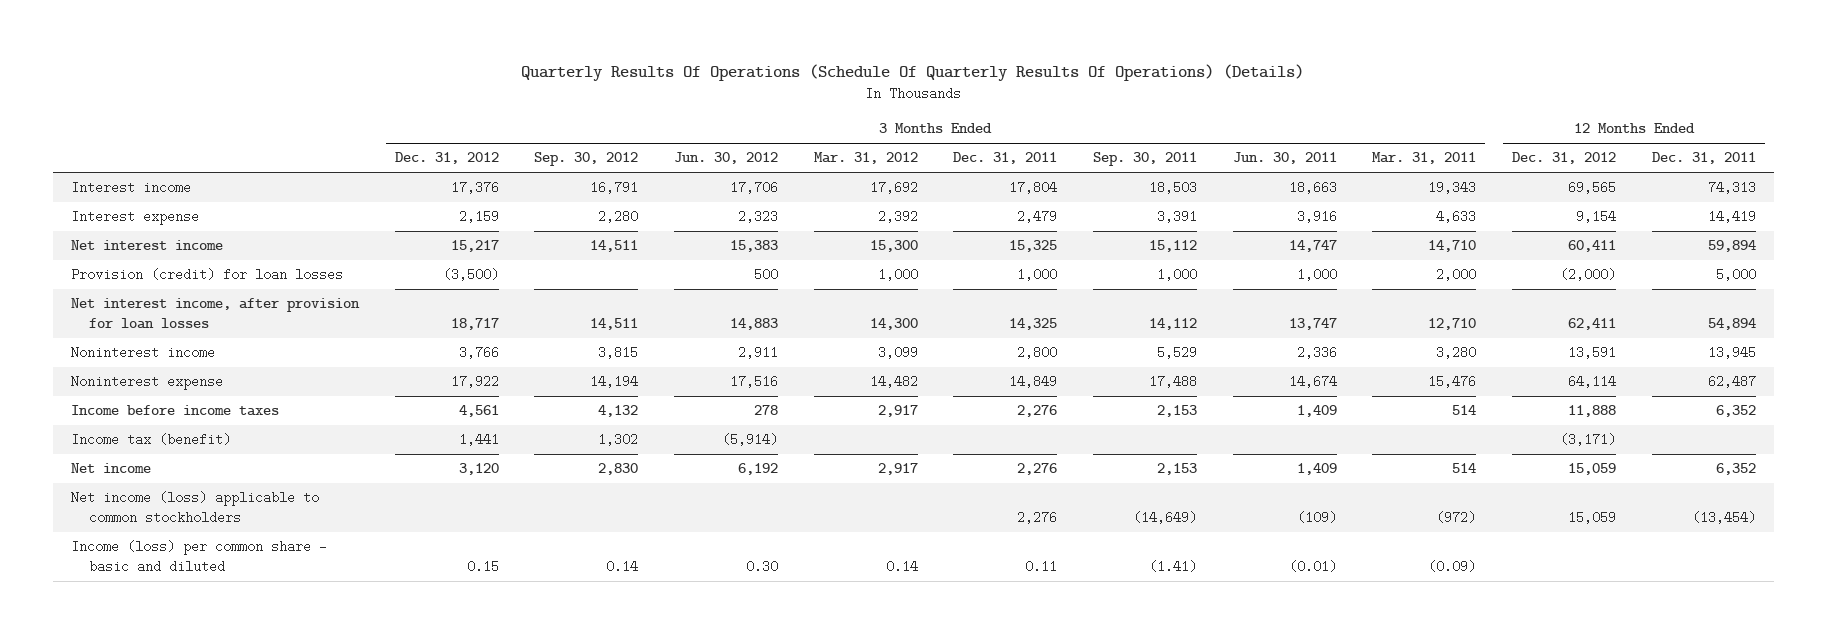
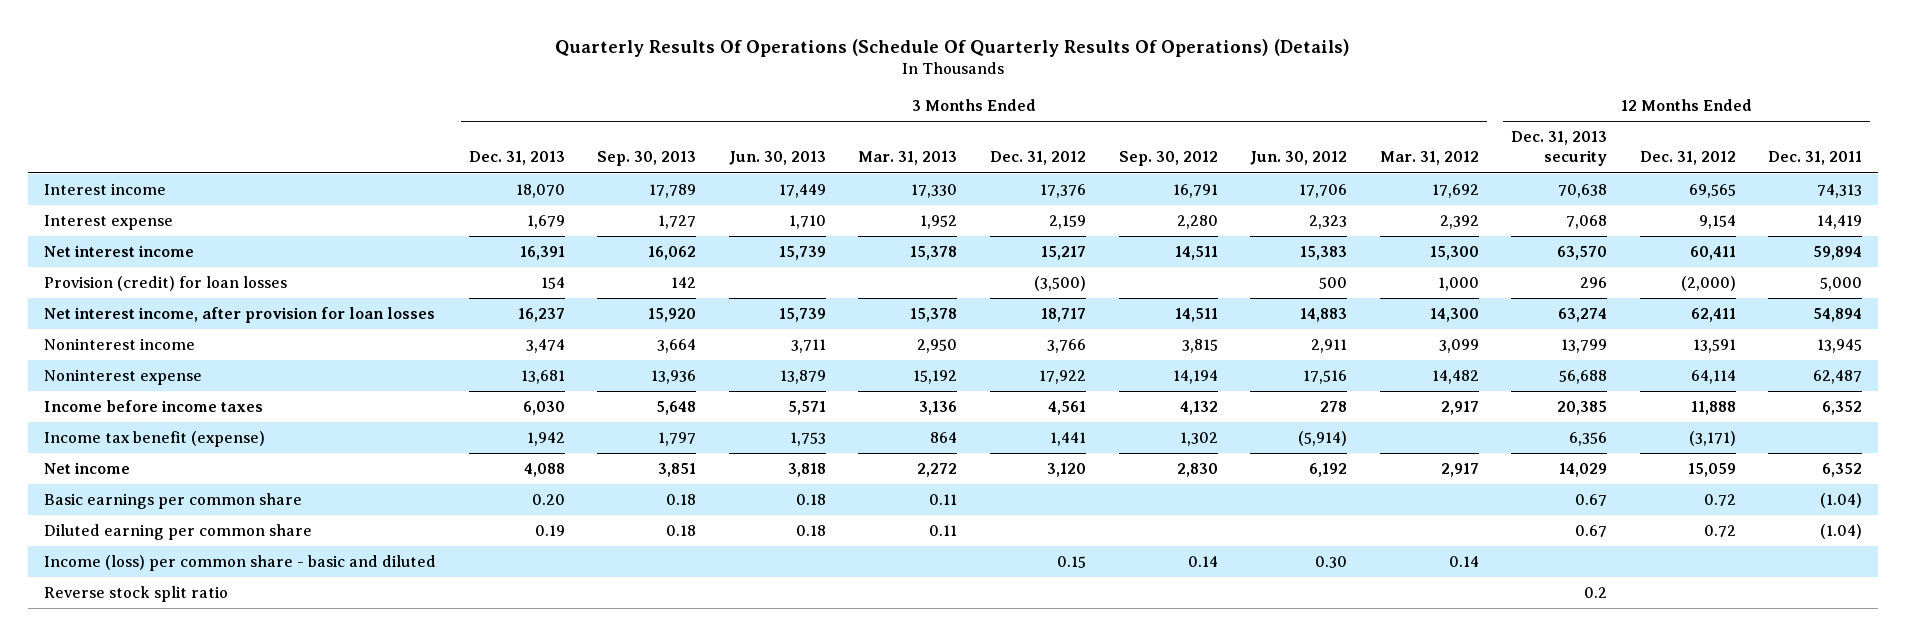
- | 3 Months Ended Dec. 31, 2012 | 3 Months Ended Sep. 30, 2012 | 3 Months Ended Jun. 30, 2012 | 3 Months Ended Mar. 31, 2012 | 3 Months Ended Dec. 31, 2011 | 3 Months Ended Sep. 30, 2011 | 3 Months Ended Jun. 30, 2011 | 3 Months Ended Mar. 31, 2011 | 12 Months Ended Dec. 31, 2012 | 12 Months Ended Dec. 31, 2011
+ | 3 Months Ended Dec. 31, 2013 | 3 Months Ended Sep. 30, 2013 | 3 Months Ended Jun. 30, 2013 | 3 Months Ended Mar. 31, 2013 | 3 Months Ended Dec. 31, 2012 | 3 Months Ended Sep. 30, 2012 | 3 Months Ended Jun. 30, 2012 | 3 Months Ended Mar. 31, 2012 | 12 Months Ended Dec. 31, 2013 security | 12 Months Ended Dec. 31, 2012 | 12 Months Ended Dec. 31, 2011
- Income tax (benefit) | 1,441 | 1,302 | (5,914) | | | | | | (3,171) |
+ Income tax benefit (expense) | 1,942 | 1,797 | 1,753 | 864 | 1,441 | 1,302 | (5,914) | | 6,356 | (3,171) |
- Net income (loss) applicable to common stockholders | | | | | 2,276 | (14,649) | (109) | (972) | 15,059 | (13,454)
+ Basic earnings per common share | 0.20 | 0.18 | 0.18 | 0.11 | | | | | 0.67 | 0.72 | (1.04)
+ Diluted earning per common share | 0.19 | 0.18 | 0.18 | 0.11 | | | | | 0.67 | 0.72 | (1.04)
+ Reverse stock split ratio | | | | | | | | | 0.2 | |

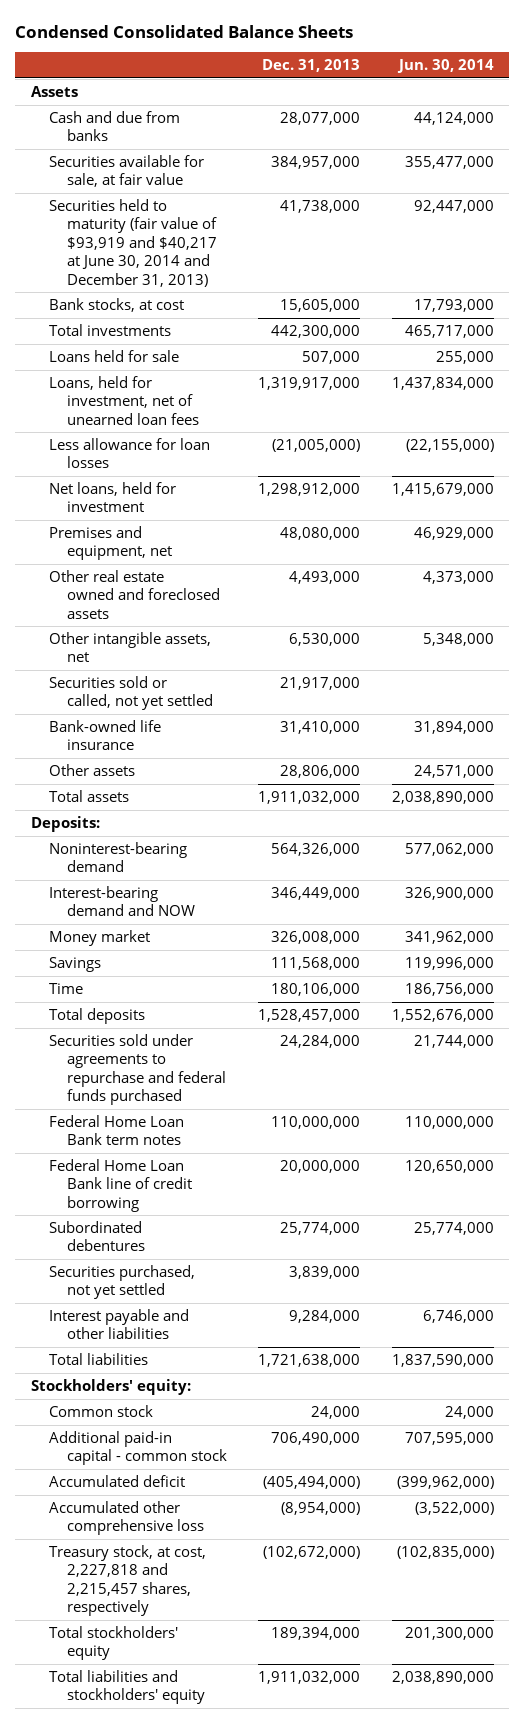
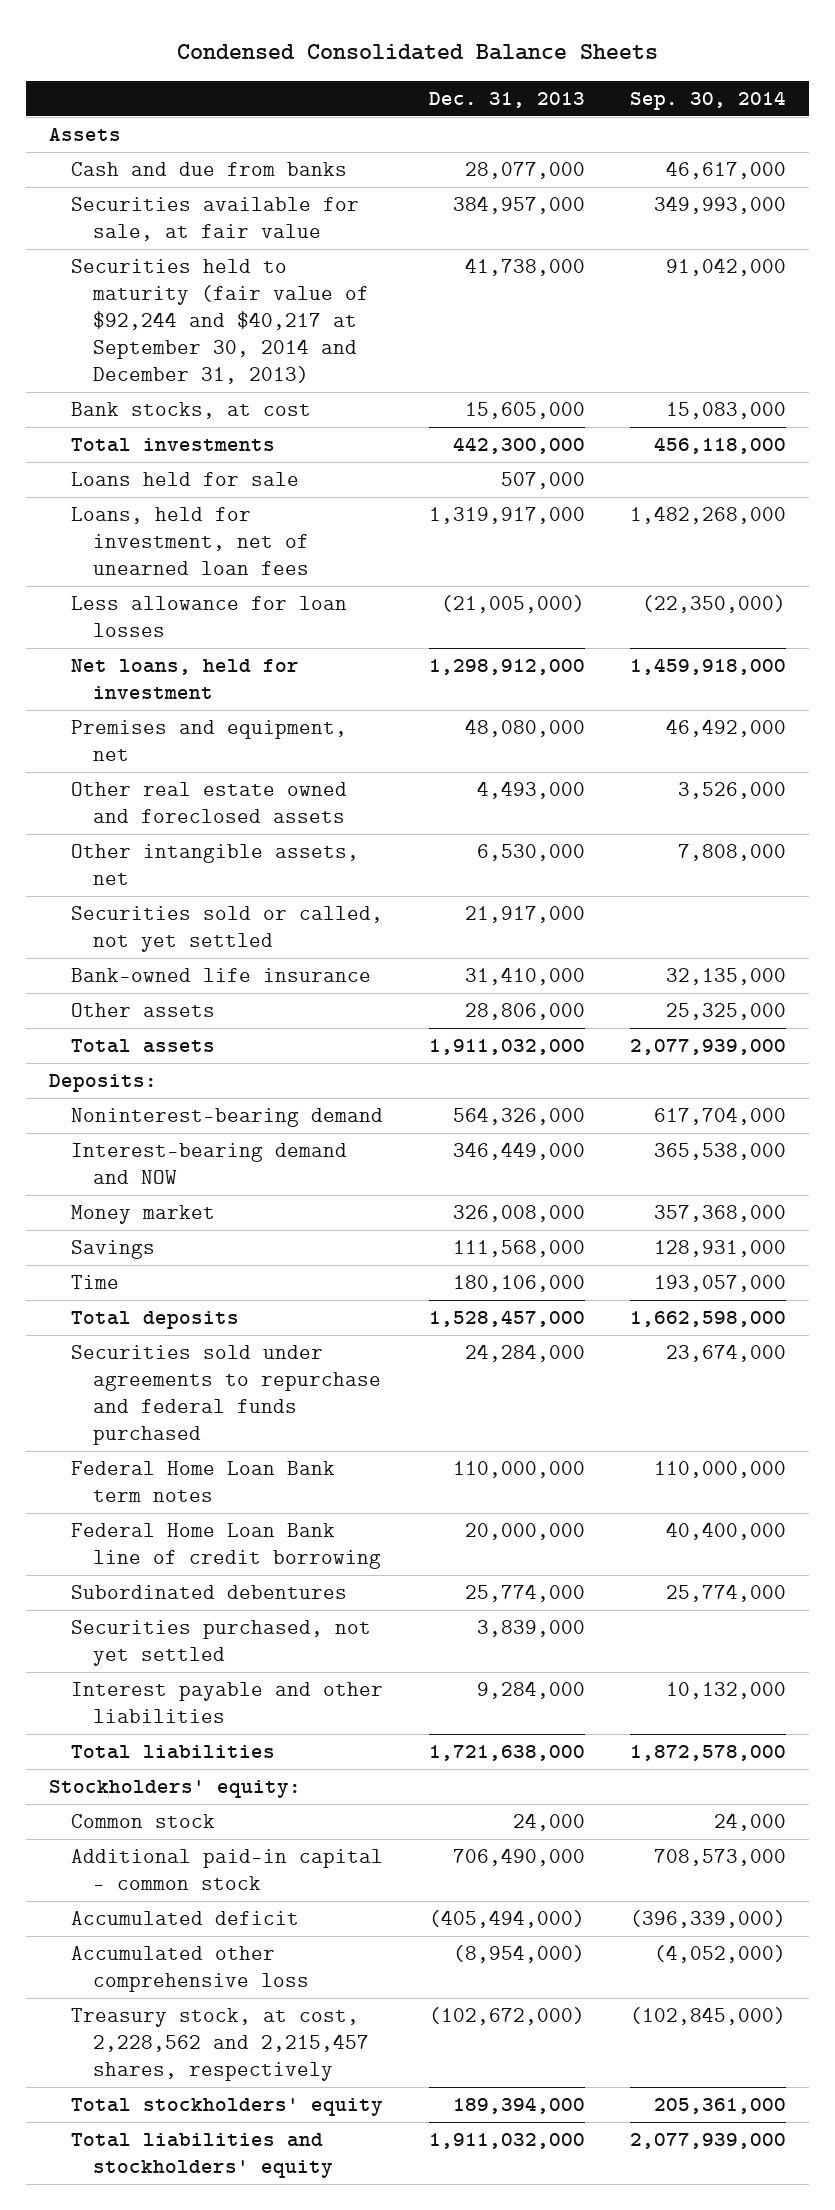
- | Dec. 31, 2013 | Jun. 30, 2014
+ | Dec. 31, 2013 | Sep. 30, 2014
- Securities held to maturity (fair value of $93,919 and $40,217 at June 30, 2014 and December 31, 2013) | 41,738,000 | 92,447,000
+ Securities held to maturity (fair value of $92,244 and $40,217 at September 30, 2014 and December 31, 2013) | 41,738,000 | 91,042,000
- Treasury stock, at cost, 2,227,818 and 2,215,457 shares, respectively | (102,672,000) | (102,835,000)
+ Treasury stock, at cost, 2,228,562 and 2,215,457 shares, respectively | (102,672,000) | (102,845,000)

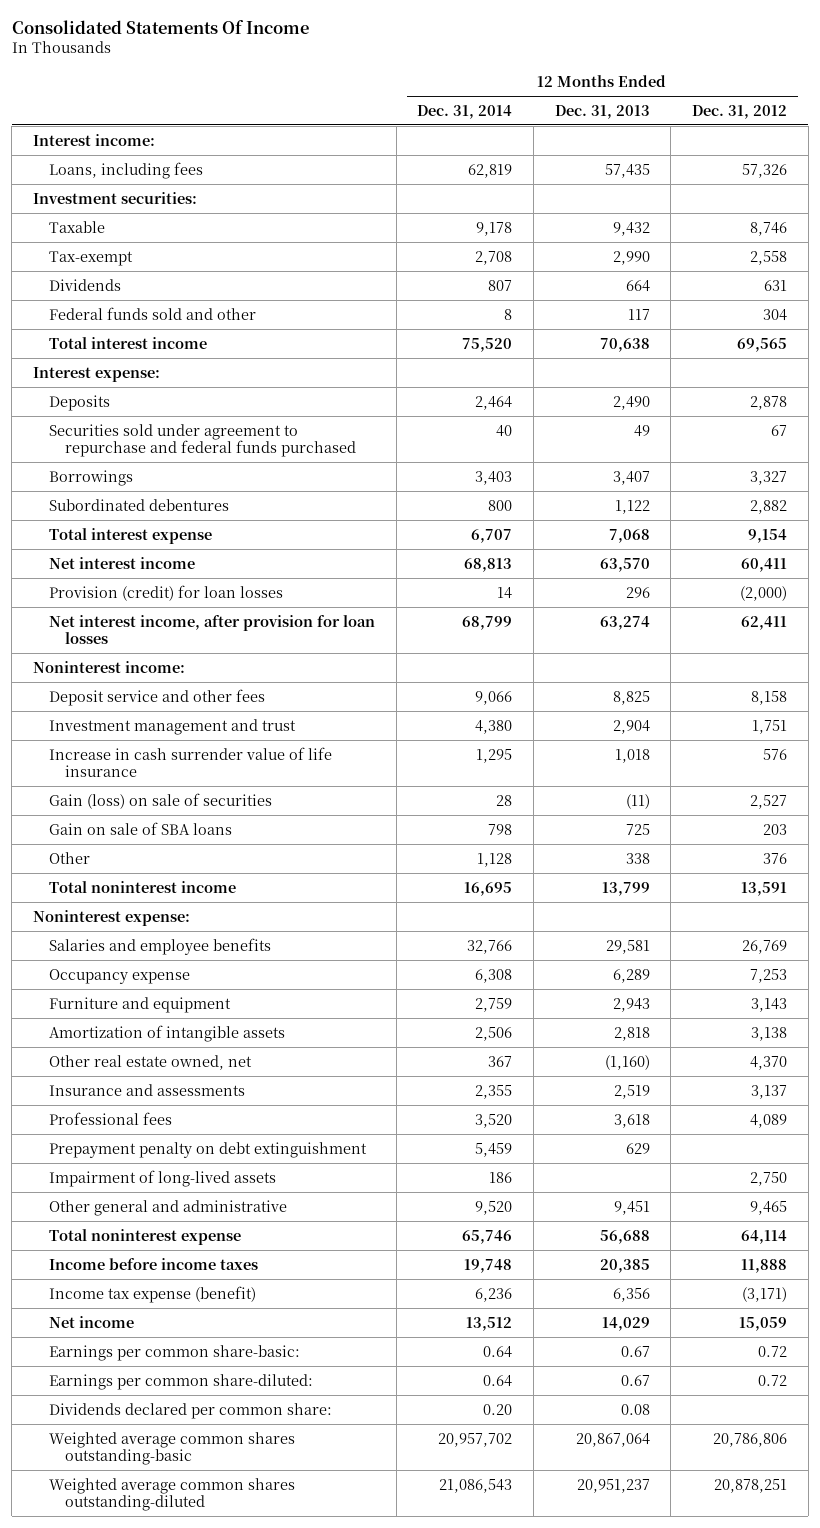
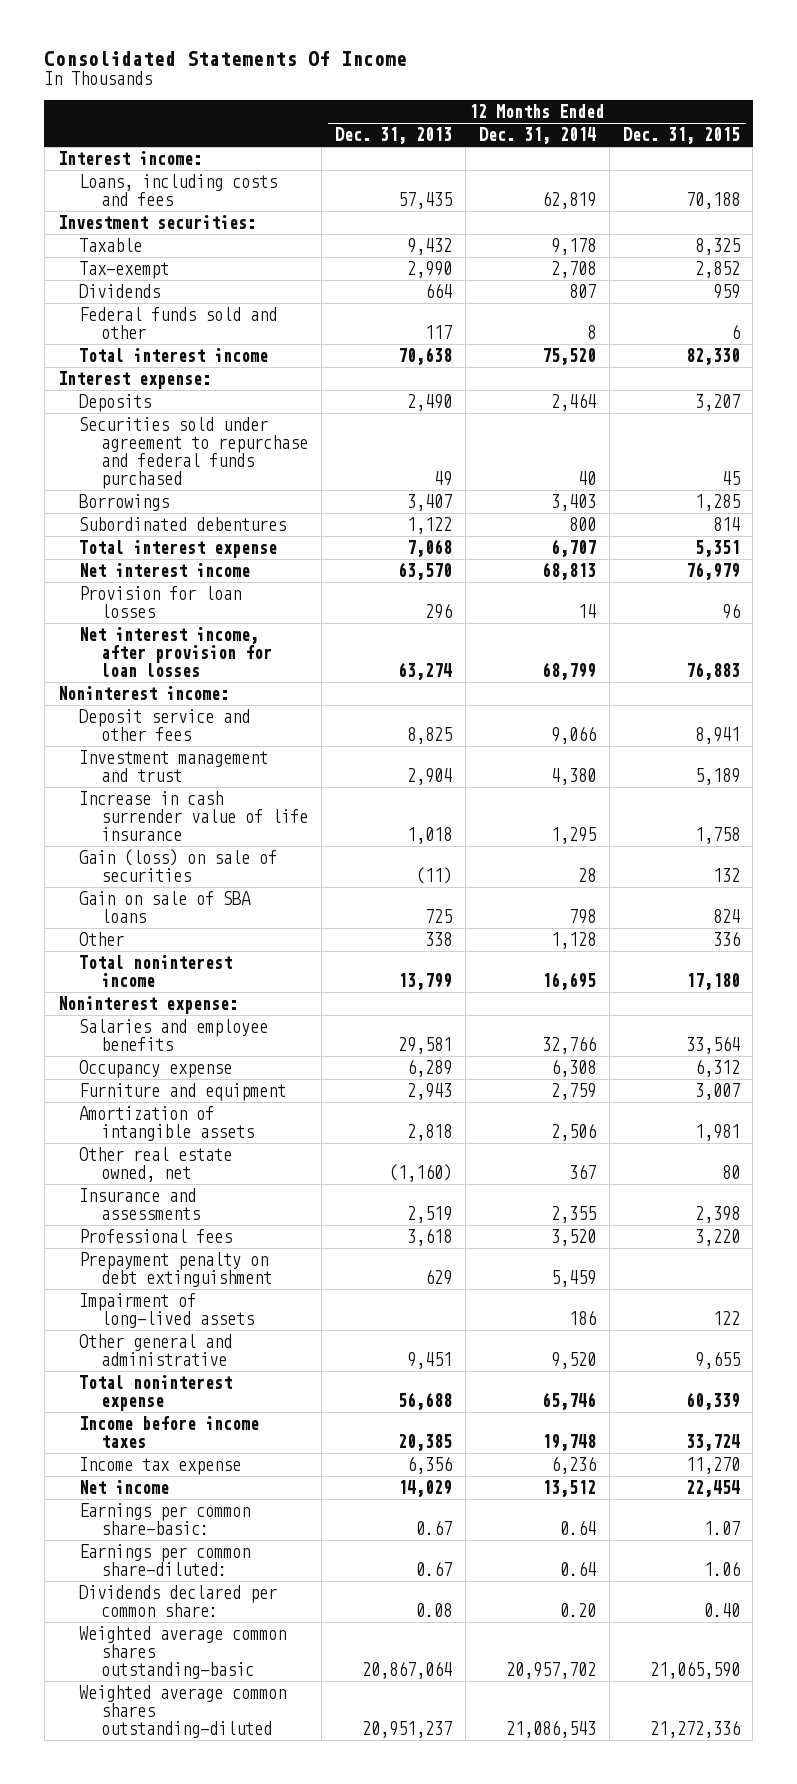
- | 12 Months Ended Dec. 31, 2014 | 12 Months Ended Dec. 31, 2013 | 12 Months Ended Dec. 31, 2012
+ | 12 Months Ended Dec. 31, 2013 | 12 Months Ended Dec. 31, 2014 | 12 Months Ended Dec. 31, 2015
- Loans, including fees | 62,819 | 57,435 | 57,326
+ Loans, including costs and fees | 57,435 | 62,819 | 70,188
- Provision (credit) for loan losses | 14 | 296 | (2,000)
+ Provision for loan losses | 296 | 14 | 96
- Income tax expense (benefit) | 6,236 | 6,356 | (3,171)
+ Income tax expense | 6,356 | 6,236 | 11,270

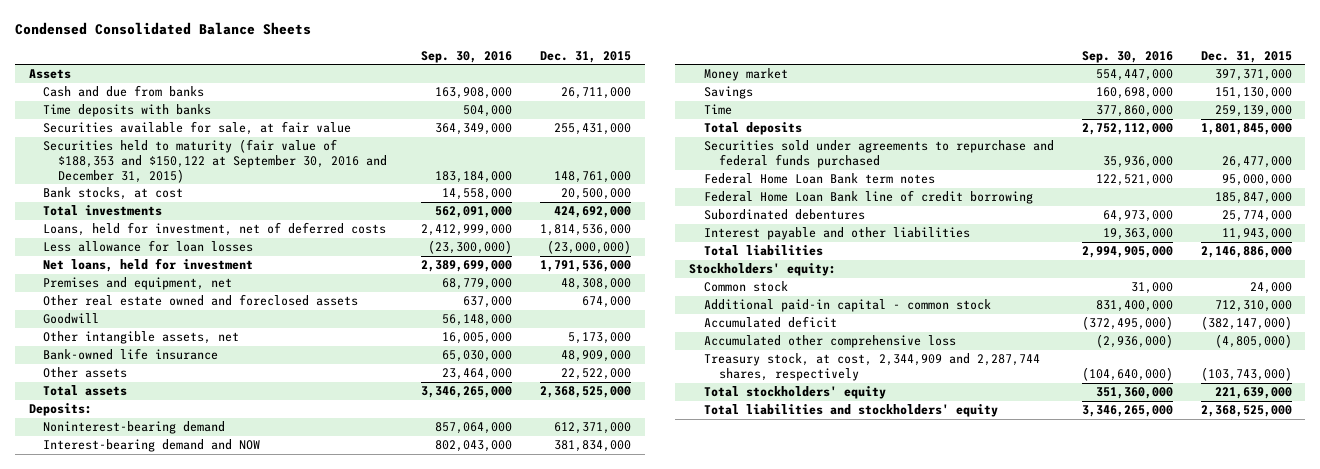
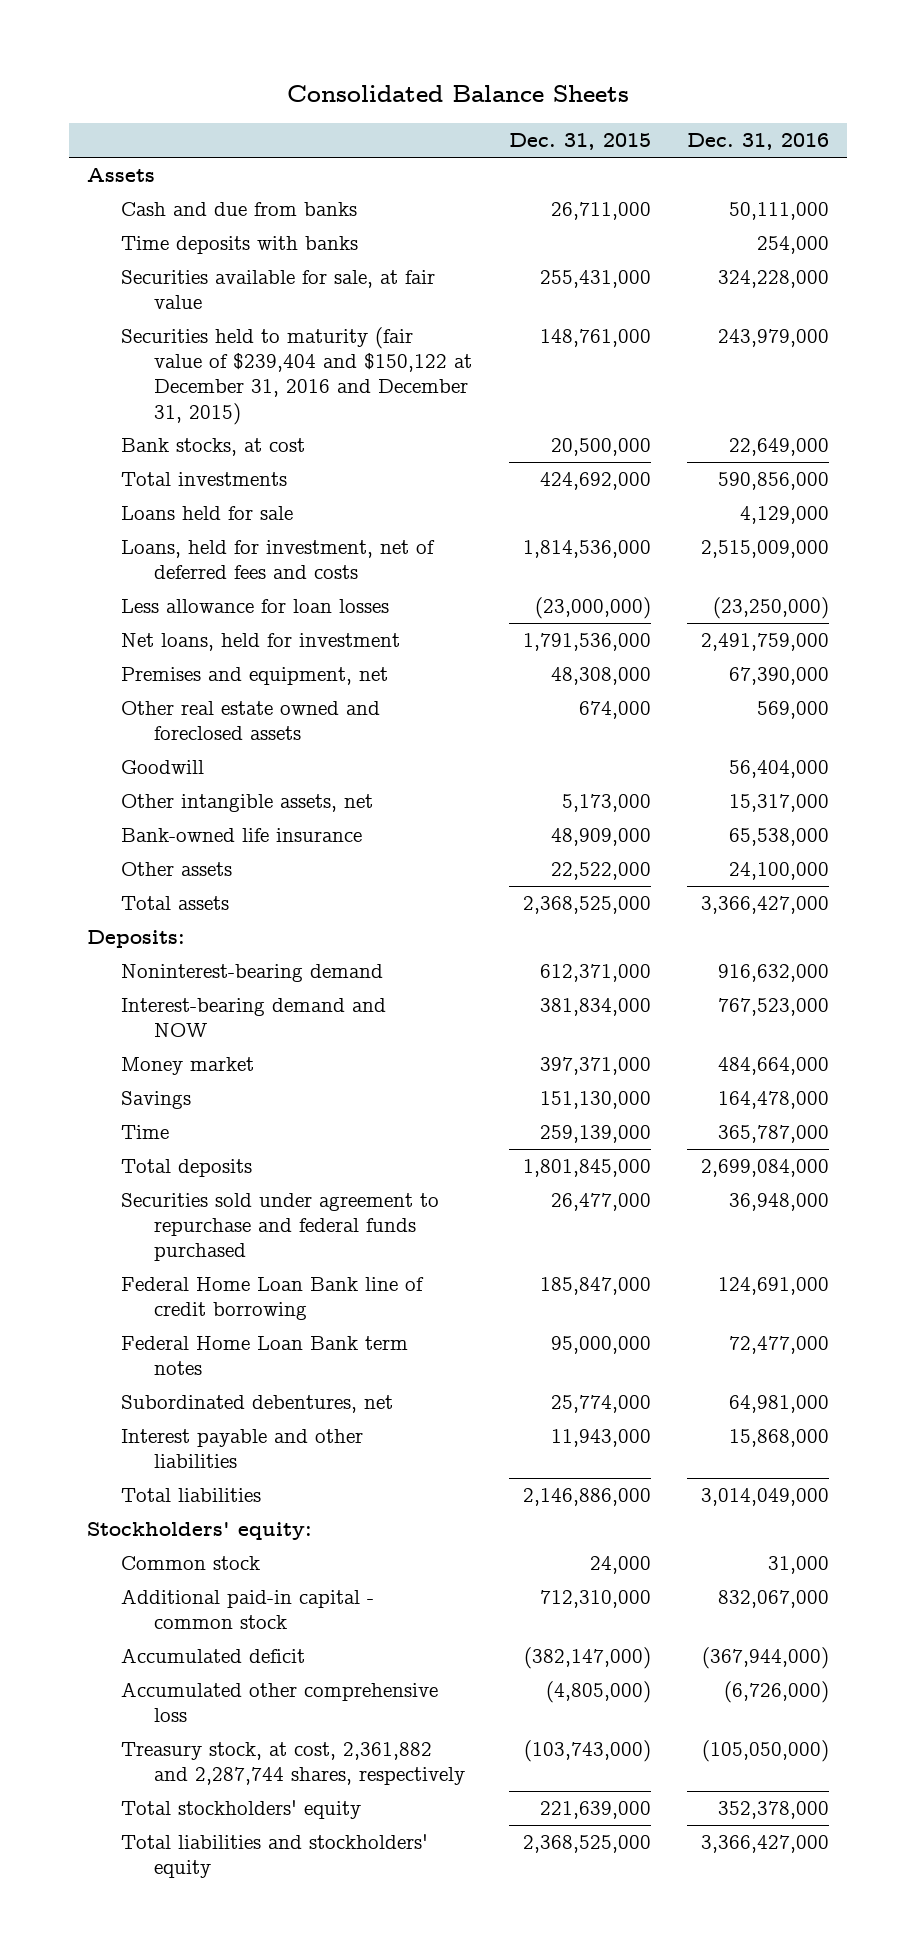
- Condensed Consolidated Balance Sheets
+ Consolidated Balance Sheets
- | Sep. 30, 2016 | Dec. 31, 2015
+ | Dec. 31, 2015 | Dec. 31, 2016
- Securities held to maturity (fair value of $188,353 and $150,122 at September 30, 2016 and December 31, 2015) | 183,184,000 | 148,761,000
+ Securities held to maturity (fair value of $239,404 and $150,122 at December 31, 2016 and December 31, 2015) | 148,761,000 | 243,979,000
- Loans, held for investment, net of deferred costs | 2,412,999,000 | 1,814,536,000
+ Loans held for sale | | 4,129,000
+ Loans, held for investment, net of deferred fees and costs | 1,814,536,000 | 2,515,009,000
- Securities sold under agreements to repurchase and federal funds purchased | 35,936,000 | 26,477,000
+ Securities sold under agreement to repurchase and federal funds purchased | 26,477,000 | 36,948,000
- Subordinated debentures | 64,973,000 | 25,774,000
moved down: Federal Home Loan Bank term notes | 95,000,000 | 72,477,000
+ Subordinated debentures, net | 25,774,000 | 64,981,000
- Treasury stock, at cost, 2,344,909 and 2,287,744 shares, respectively | (104,640,000) | (103,743,000)
+ Treasury stock, at cost, 2,361,882 and 2,287,744 shares, respectively | (103,743,000) | (105,050,000)

